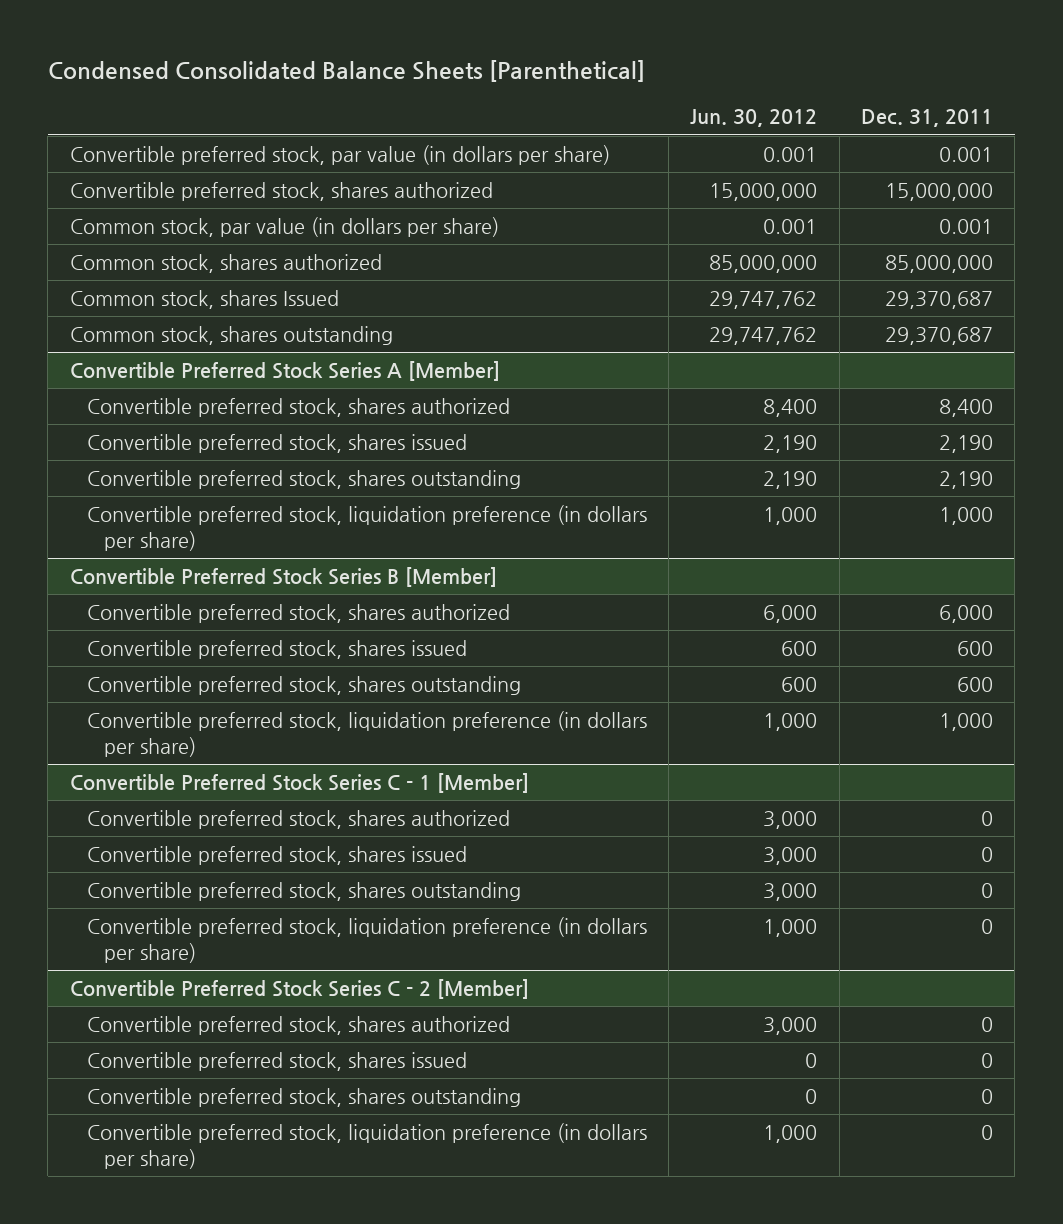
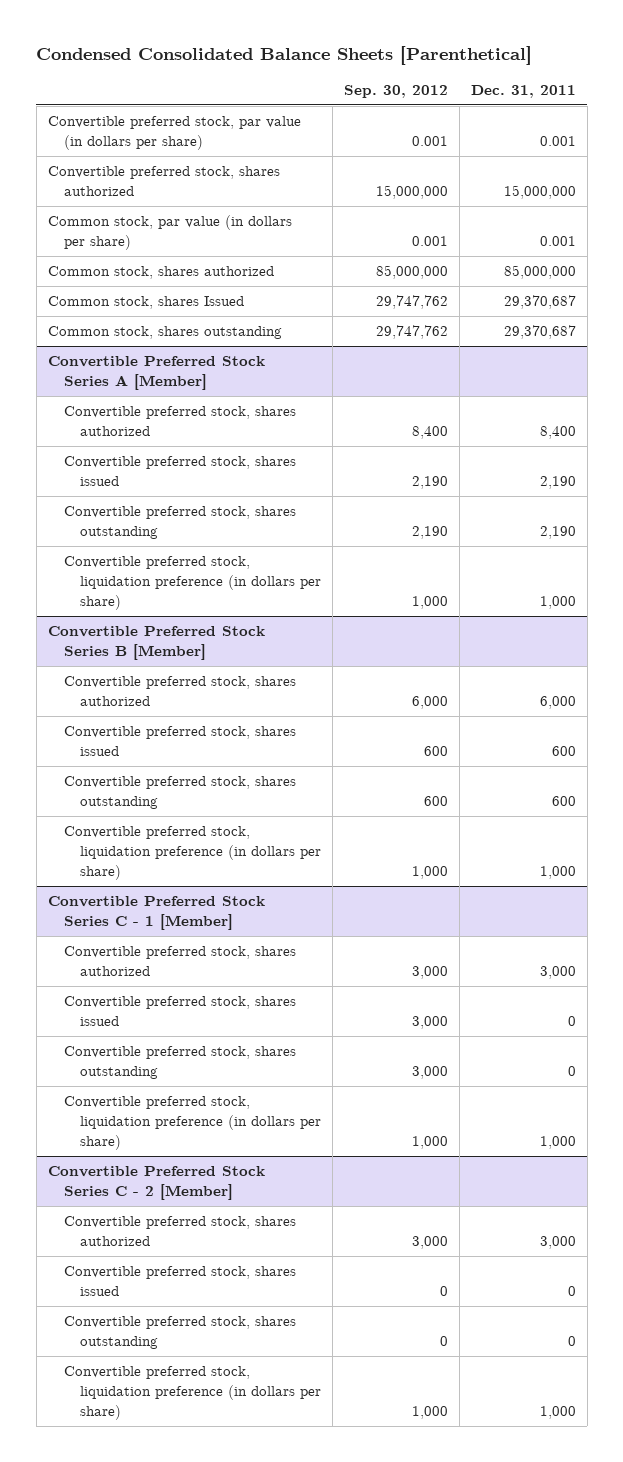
- | Jun. 30, 2012 | Dec. 31, 2011
+ | Sep. 30, 2012 | Dec. 31, 2011
@ Convertible Preferred Stock Series C - 1 [Member]
- Convertible preferred stock, shares authorized | 3,000 | 0
+ Convertible preferred stock, shares authorized | 3,000 | 3,000
- Convertible preferred stock, liquidation preference (in dollars per share) | 1,000 | 0
+ Convertible preferred stock, liquidation preference (in dollars per share) | 1,000 | 1,000
@ Convertible Preferred Stock Series C - 2 [Member]
- Convertible preferred stock, shares authorized | 3,000 | 0
+ Convertible preferred stock, shares authorized | 3,000 | 3,000
- Convertible preferred stock, liquidation preference (in dollars per share) | 1,000 | 0
+ Convertible preferred stock, liquidation preference (in dollars per share) | 1,000 | 1,000

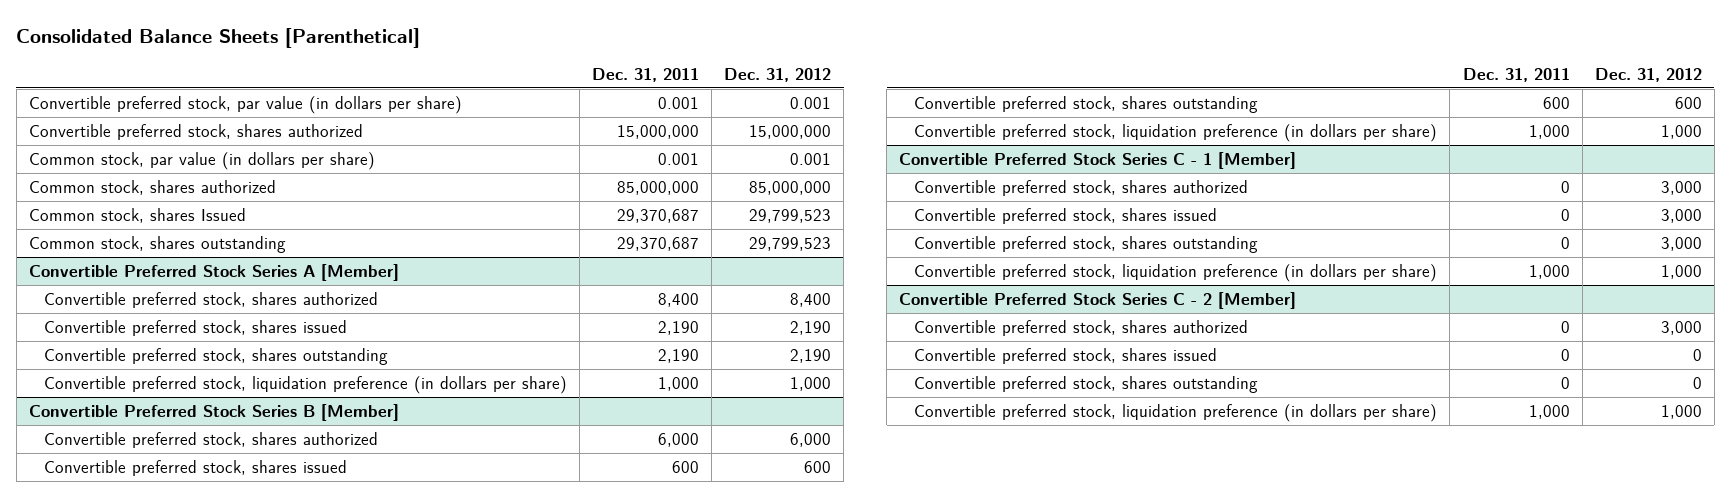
- Condensed Consolidated Balance Sheets [Parenthetical]
+ Consolidated Balance Sheets [Parenthetical]
- | Sep. 30, 2012 | Dec. 31, 2011
+ | Dec. 31, 2011 | Dec. 31, 2012
@ Convertible Preferred Stock Series C - 1 [Member]
- Convertible preferred stock, shares authorized | 3,000 | 3,000
+ Convertible preferred stock, shares authorized | 0 | 3,000
@ Convertible Preferred Stock Series C - 2 [Member]
- Convertible preferred stock, shares authorized | 3,000 | 3,000
+ Convertible preferred stock, shares authorized | 0 | 3,000

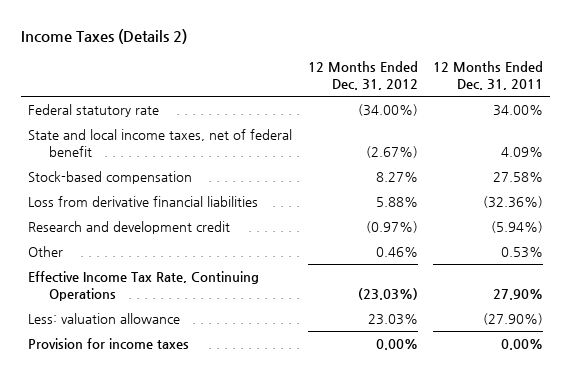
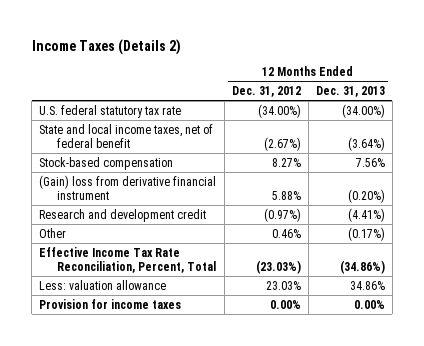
- | 12 Months Ended Dec. 31, 2012 | 12 Months Ended Dec. 31, 2011
+ | 12 Months Ended Dec. 31, 2012 | 12 Months Ended Dec. 31, 2013
- Federal statutory rate | (34.00%) | 34.00%
+ U.S. federal statutory tax rate | (34.00%) | (34.00%)
- Loss from derivative financial liabilities | 5.88% | (32.36%)
+ (Gain) loss from derivative financial instrument | 5.88% | (0.20%)
- Effective Income Tax Rate, Continuing Operations | (23.03%) | 27.90%
+ Effective Income Tax Rate Reconciliation, Percent, Total | (23.03%) | (34.86%)

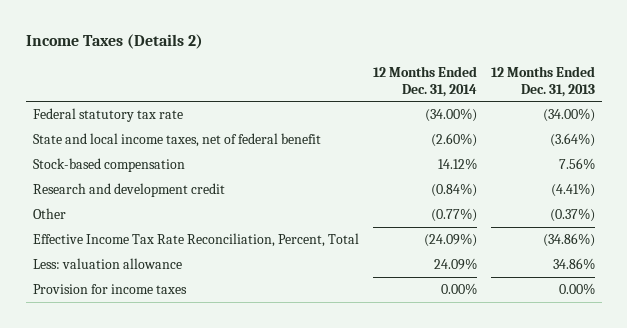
- | 12 Months Ended Dec. 31, 2012 | 12 Months Ended Dec. 31, 2013
+ | 12 Months Ended Dec. 31, 2014 | 12 Months Ended Dec. 31, 2013
- U.S. federal statutory tax rate | (34.00%) | (34.00%)
+ Federal statutory tax rate | (34.00%) | (34.00%)
- (Gain) loss from derivative financial instrument | 5.88% | (0.20%)
- Other | 0.46% | (0.17%)
+ Other | (0.77%) | (0.37%)

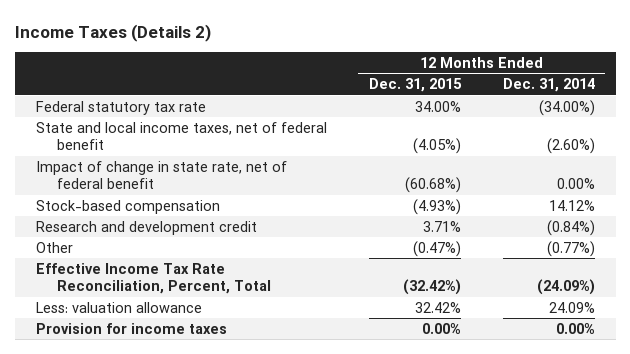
- | 12 Months Ended Dec. 31, 2014 | 12 Months Ended Dec. 31, 2013
+ | 12 Months Ended Dec. 31, 2015 | 12 Months Ended Dec. 31, 2014
+ Impact of change in state rate, net of federal benefit | (60.68%) | 0.00%

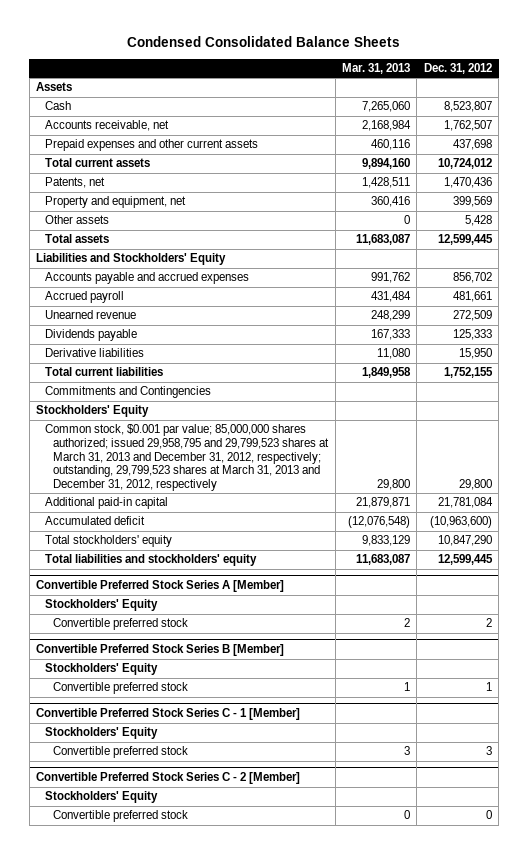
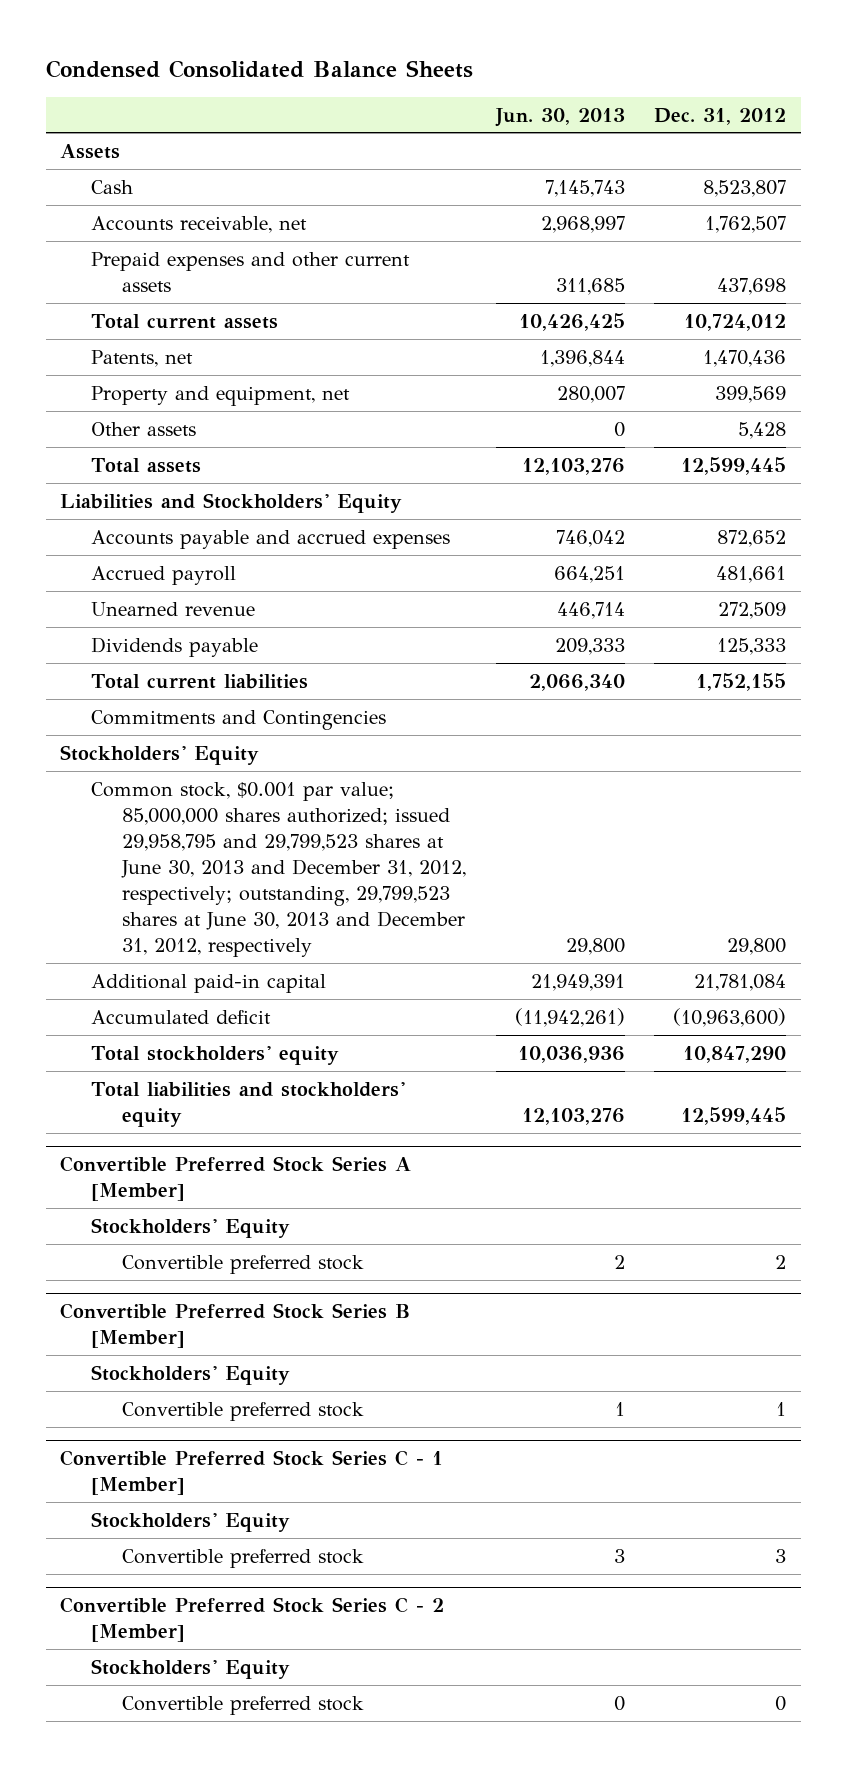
- | Mar. 31, 2013 | Dec. 31, 2012
+ | Jun. 30, 2013 | Dec. 31, 2012
- Accounts payable and accrued expenses | 991,762 | 856,702
+ Accounts payable and accrued expenses | 746,042 | 872,652
- Derivative liabilities | 11,080 | 15,950
- Common stock, $0.001 par value; 85,000,000 shares authorized; issued 29,958,795 and 29,799,523 shares at March 31, 2013 and December 31, 2012, respectively; outstanding, 29,799,523 shares at March 31, 2013 and December 31, 2012, respectively | 29,800 | 29,800
+ Common stock, $0.001 par value; 85,000,000 shares authorized; issued 29,958,795 and 29,799,523 shares at June 30, 2013 and December 31, 2012, respectively; outstanding, 29,799,523 shares at June 30, 2013 and December 31, 2012, respectively | 29,800 | 29,800

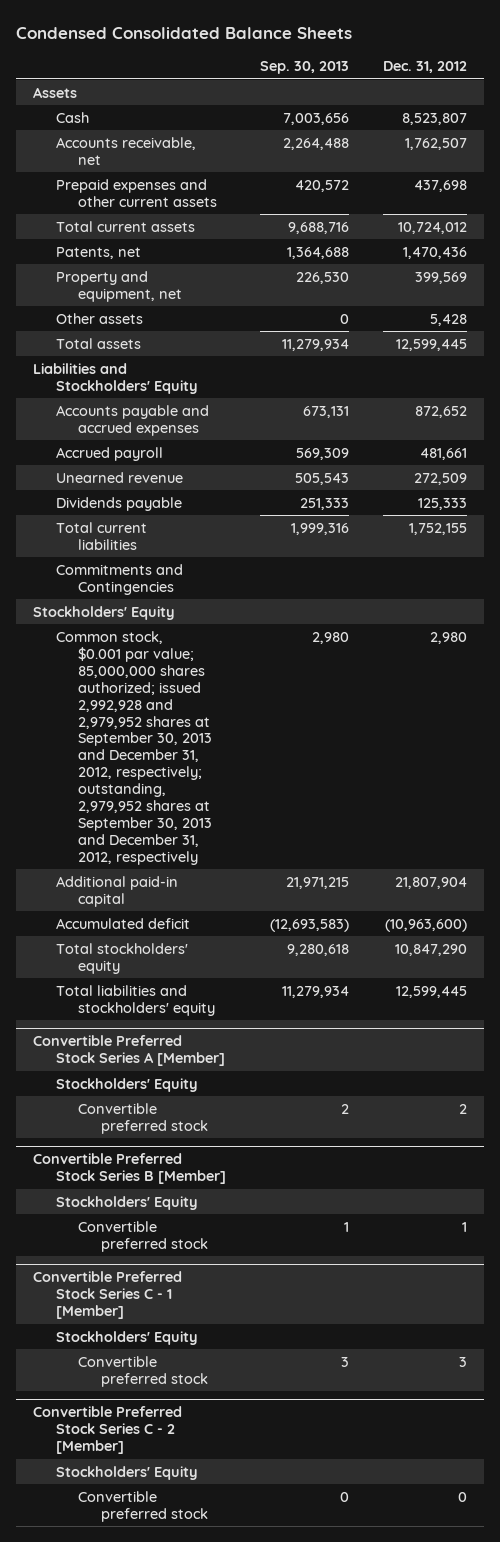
- | Jun. 30, 2013 | Dec. 31, 2012
+ | Sep. 30, 2013 | Dec. 31, 2012
- Common stock, $0.001 par value; 85,000,000 shares authorized; issued 29,958,795 and 29,799,523 shares at June 30, 2013 and December 31, 2012, respectively; outstanding, 29,799,523 shares at June 30, 2013 and December 31, 2012, respectively | 29,800 | 29,800
- Additional paid-in capital | 21,949,391 | 21,781,084
+ Common stock, $0.001 par value; 85,000,000 shares authorized; issued 2,992,928 and 2,979,952 shares at September 30, 2013 and December 31, 2012, respectively; outstanding, 2,979,952 shares at September 30, 2013 and December 31, 2012, respectively | 2,980 | 2,980
+ Additional paid-in capital | 21,971,215 | 21,807,904

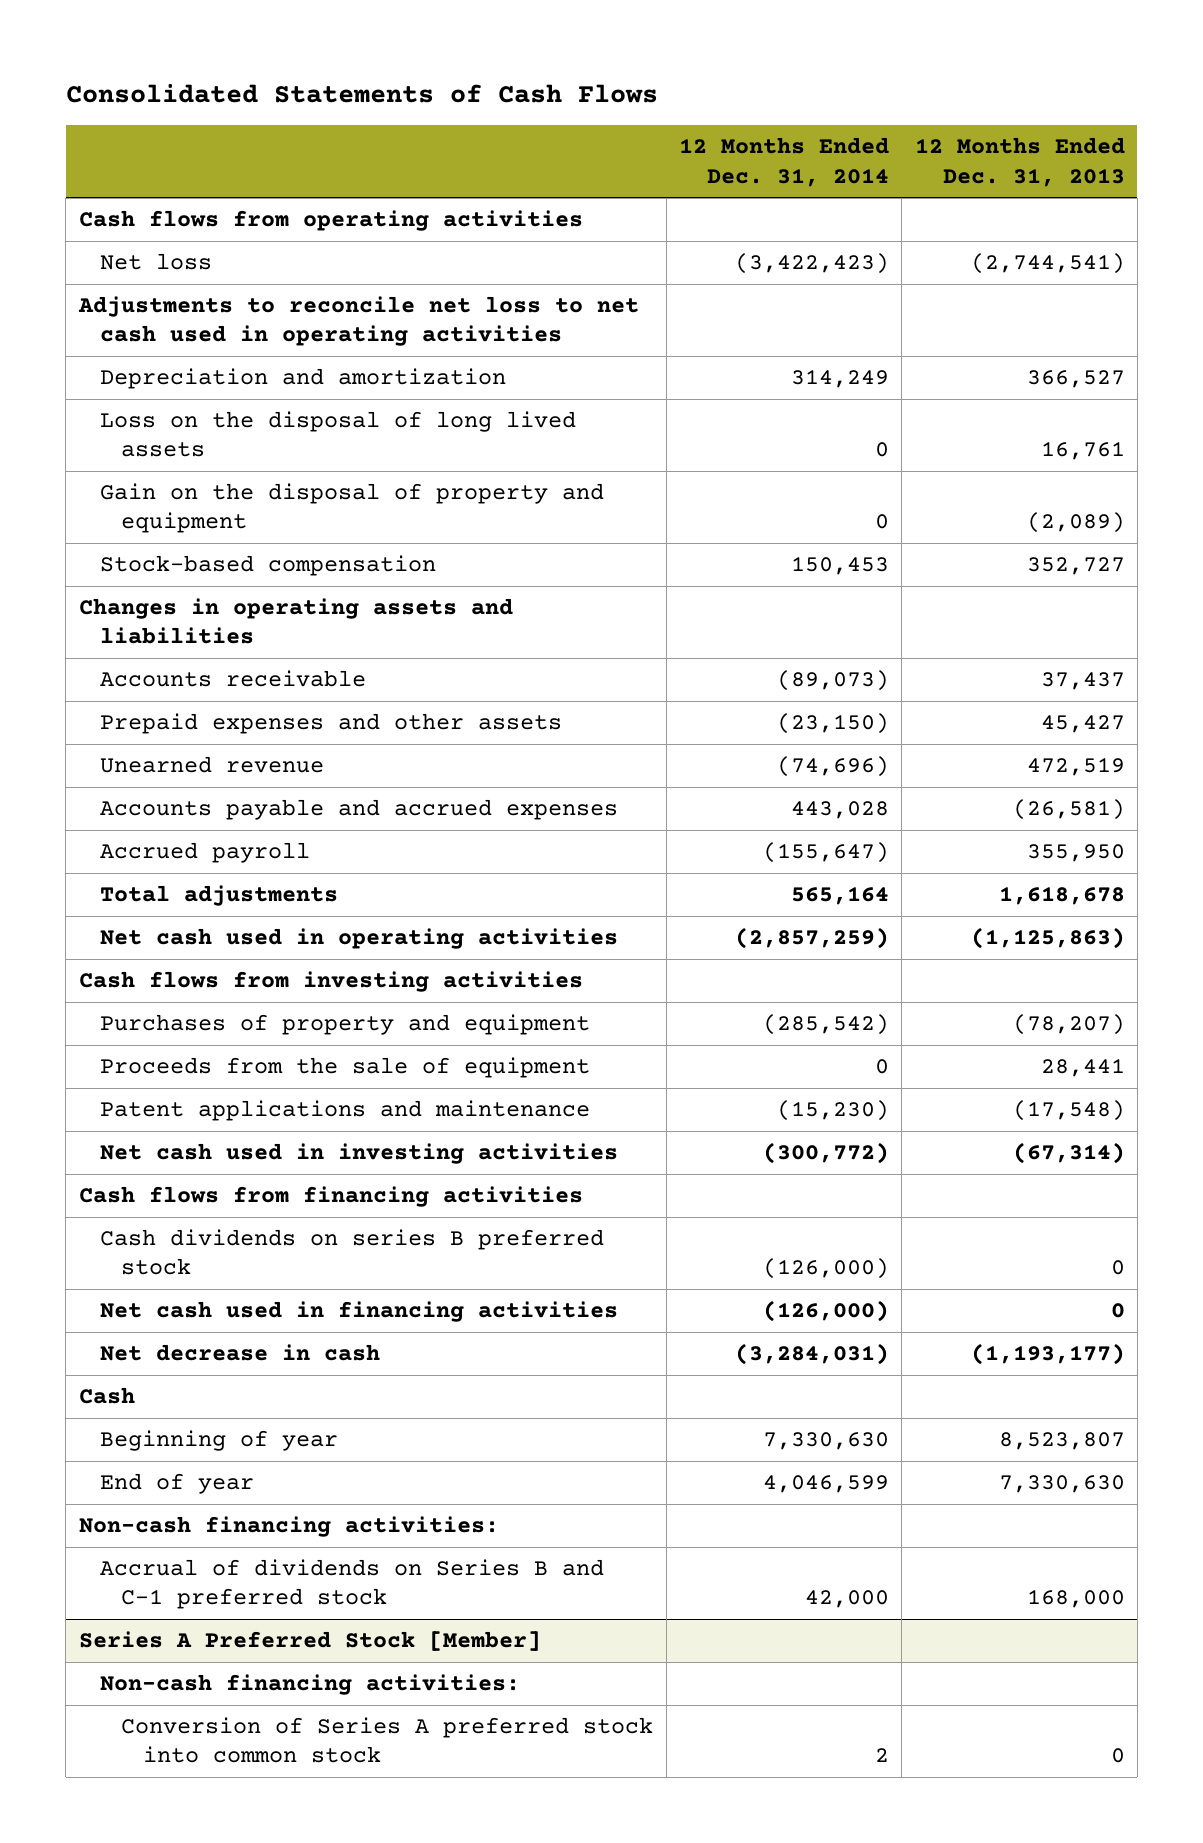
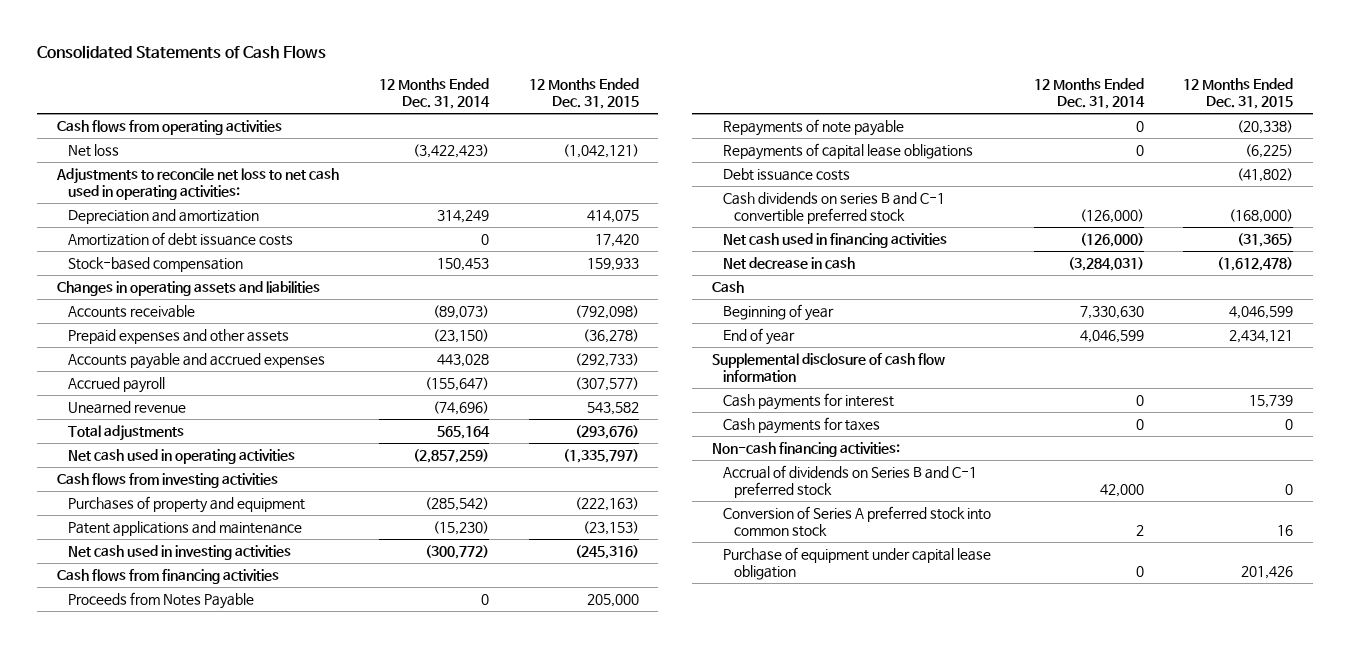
- | 12 Months Ended Dec. 31, 2014 | 12 Months Ended Dec. 31, 2013
+ | 12 Months Ended Dec. 31, 2014 | 12 Months Ended Dec. 31, 2015
- Adjustments to reconcile net loss to net cash used in operating activities
+ Adjustments to reconcile net loss to net cash used in operating activities:
- Loss on the disposal of long lived assets | 0 | 16,761
- Gain on the disposal of property and equipment | 0 | (2,089)
+ Amortization of debt issuance costs | 0 | 17,420
moved down: Unearned revenue | (74,696) | 543,582
- Proceeds from the sale of equipment | 0 | 28,441
- Cash dividends on series B preferred stock | (126,000) | 0
+ Proceeds from Notes Payable | 0 | 205,000
+ Repayments of note payable | 0 | (20,338)
+ Repayments of capital lease obligations | 0 | (6,225)
+ Debt issuance costs | | (41,802)
+ Cash dividends on series B and C-1 convertible preferred stock | (126,000) | (168,000)
+ Supplemental disclosure of cash flow information
+ Cash payments for interest | 0 | 15,739
+ Cash payments for taxes | 0 | 0
- Series A Preferred Stock [Member]
- Non-cash financing activities:
+ Purchase of equipment under capital lease obligation | 0 | 201,426

